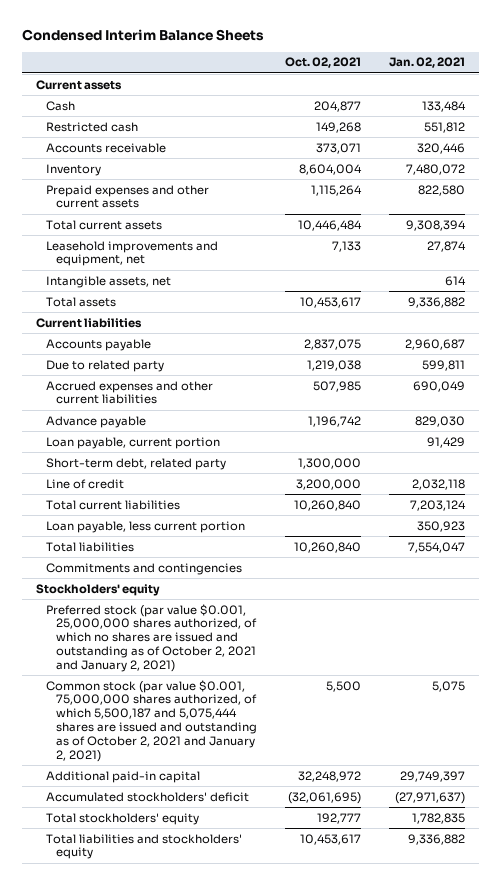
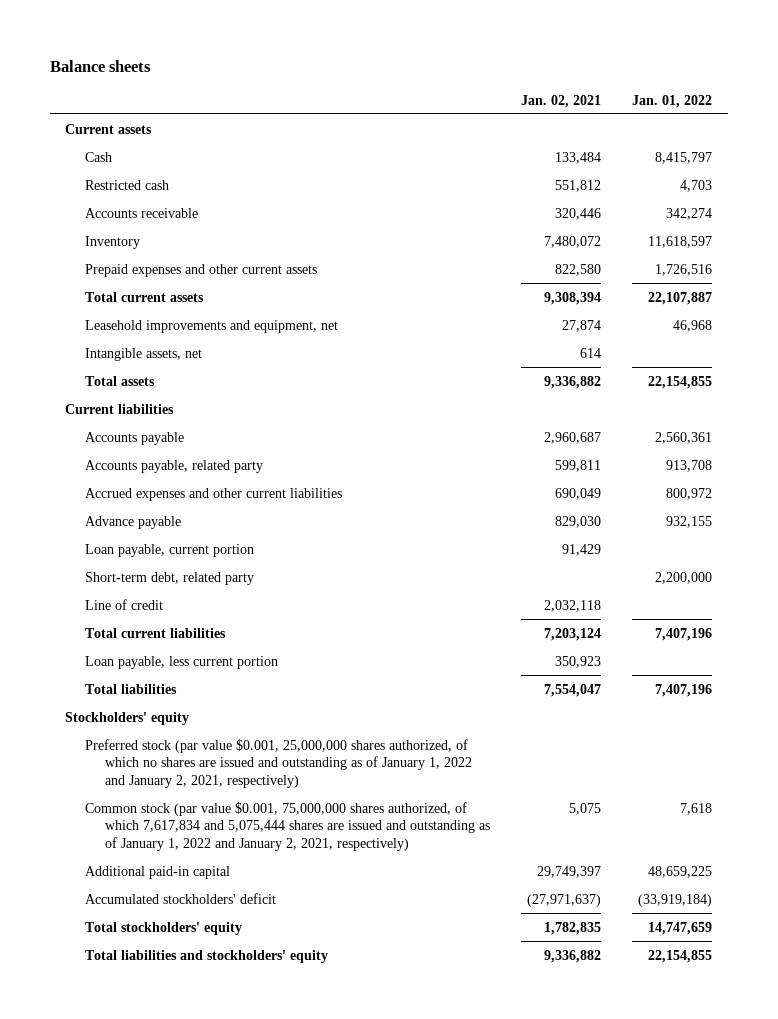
- Condensed Interim Balance Sheets
+ Balance sheets
- | Oct. 02, 2021 | Jan. 02, 2021
+ | Jan. 02, 2021 | Jan. 01, 2022
- Due to related party | 1,219,038 | 599,811
+ Accounts payable, related party | 599,811 | 913,708
- Commitments and contingencies
- Preferred stock (par value $0.001, 25,000,000 shares authorized, of which no shares are issued and outstanding as of October 2, 2021 and January 2, 2021)
- Common stock (par value $0.001, 75,000,000 shares authorized, of which 5,500,187 and 5,075,444 shares are issued and outstanding as of October 2, 2021 and January 2, 2021) | 5,500 | 5,075
+ Preferred stock (par value $0.001, 25,000,000 shares authorized, of which no shares are issued and outstanding as of January 1, 2022 and January 2, 2021, respectively)
+ Common stock (par value $0.001, 75,000,000 shares authorized, of which 7,617,834 and 5,075,444 shares are issued and outstanding as of January 1, 2022 and January 2, 2021, respectively) | 5,075 | 7,618

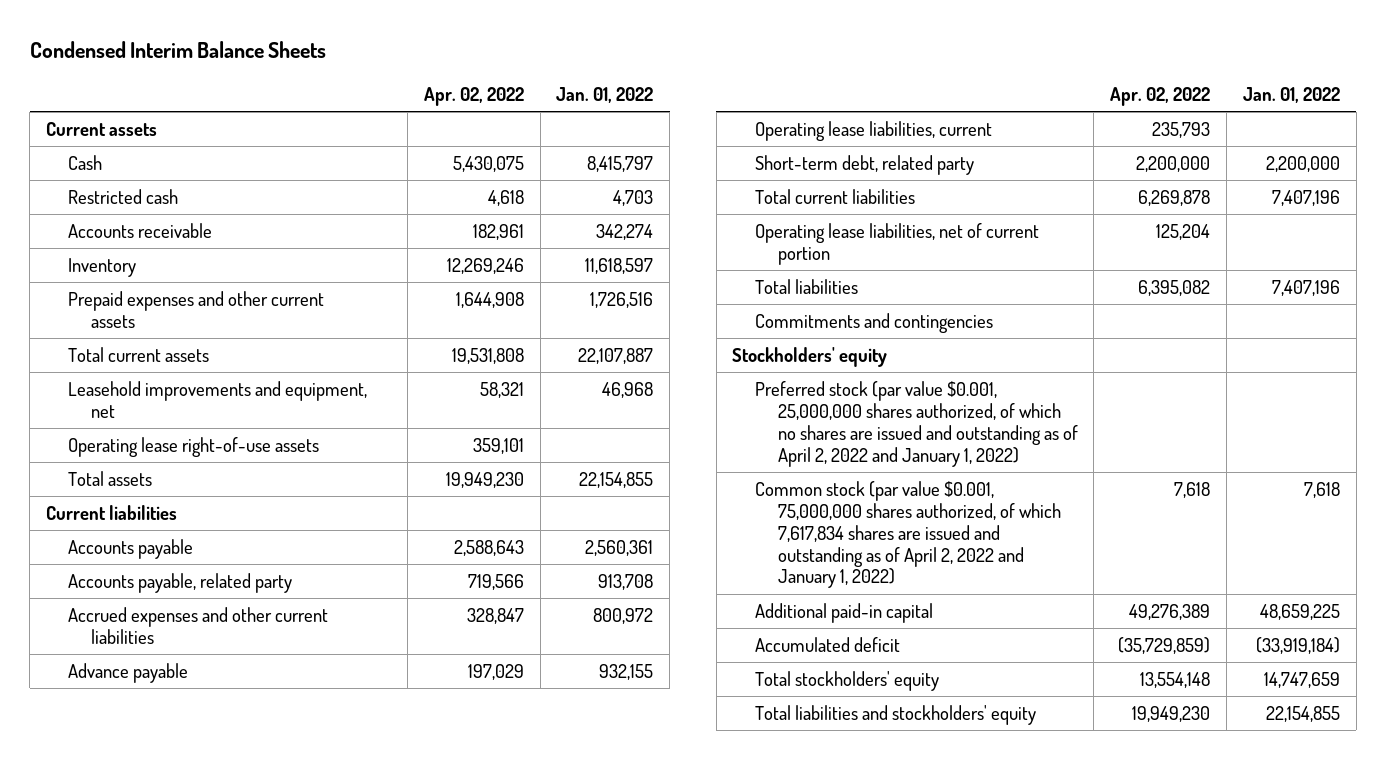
- Balance sheets
+ Condensed Interim Balance Sheets
- | Jan. 02, 2021 | Jan. 01, 2022
+ | Apr. 02, 2022 | Jan. 01, 2022
- Intangible assets, net | 614 |
+ Operating lease right-of-use assets | 359,101 |
- Loan payable, current portion | 91,429 |
+ Operating lease liabilities, current | 235,793 |
- Line of credit | 2,032,118 |
- Loan payable, less current portion | 350,923 |
+ Operating lease liabilities, net of current portion | 125,204 |
+ Commitments and contingencies
- Preferred stock (par value $0.001, 25,000,000 shares authorized, of which no shares are issued and outstanding as of January 1, 2022 and January 2, 2021, respectively)
- Common stock (par value $0.001, 75,000,000 shares authorized, of which 7,617,834 and 5,075,444 shares are issued and outstanding as of January 1, 2022 and January 2, 2021, respectively) | 5,075 | 7,618
+ Preferred stock (par value $0.001, 25,000,000 shares authorized, of which no shares are issued and outstanding as of April 2, 2022 and January 1, 2022)
+ Common stock (par value $0.001, 75,000,000 shares authorized, of which 7,617,834 shares are issued and outstanding as of April 2, 2022 and January 1, 2022) | 7,618 | 7,618
- Accumulated stockholders' deficit | (27,971,637) | (33,919,184)
+ Accumulated deficit | (35,729,859) | (33,919,184)

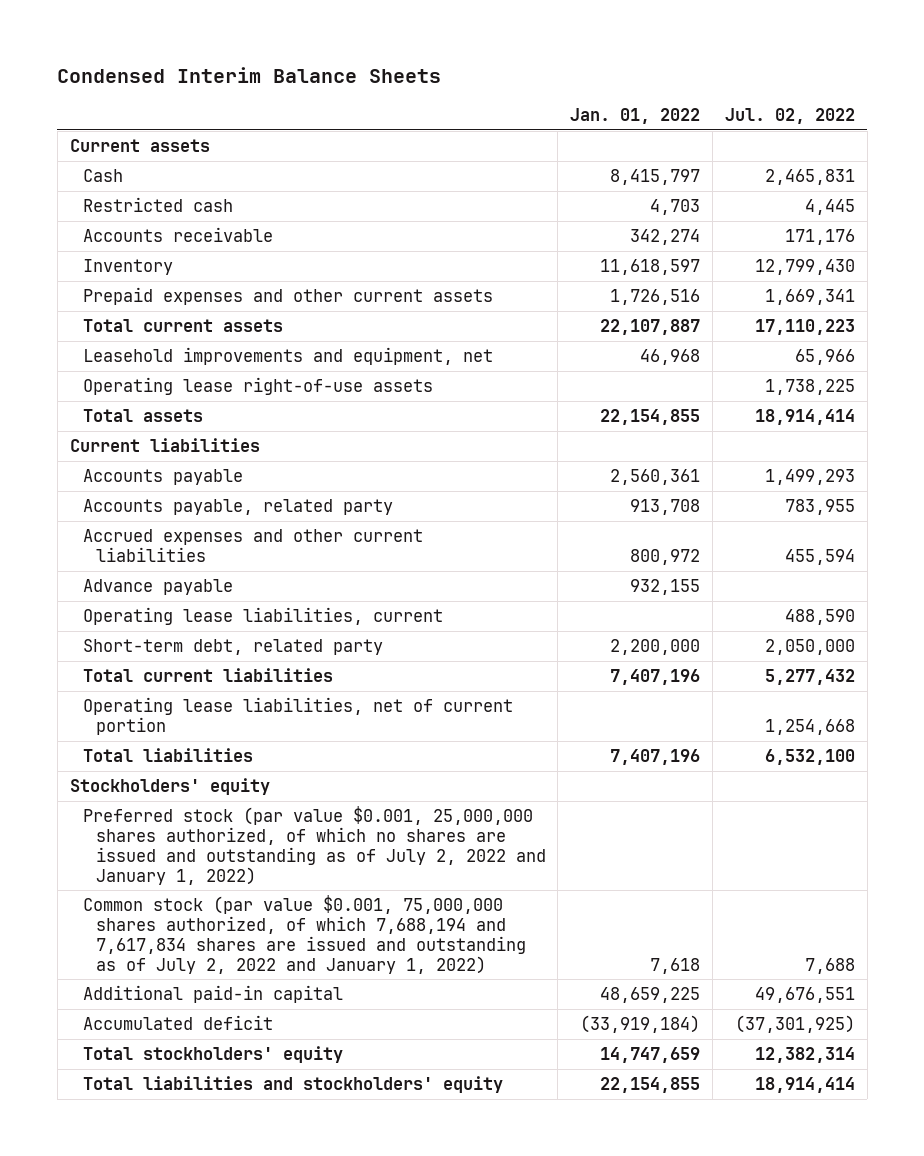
- | Apr. 02, 2022 | Jan. 01, 2022
+ | Jan. 01, 2022 | Jul. 02, 2022
- Commitments and contingencies
- Preferred stock (par value $0.001, 25,000,000 shares authorized, of which no shares are issued and outstanding as of April 2, 2022 and January 1, 2022)
- Common stock (par value $0.001, 75,000,000 shares authorized, of which 7,617,834 shares are issued and outstanding as of April 2, 2022 and January 1, 2022) | 7,618 | 7,618
+ Preferred stock (par value $0.001, 25,000,000 shares authorized, of which no shares are issued and outstanding as of July 2, 2022 and January 1, 2022)
+ Common stock (par value $0.001, 75,000,000 shares authorized, of which 7,688,194 and 7,617,834 shares are issued and outstanding as of July 2, 2022 and January 1, 2022) | 7,618 | 7,688

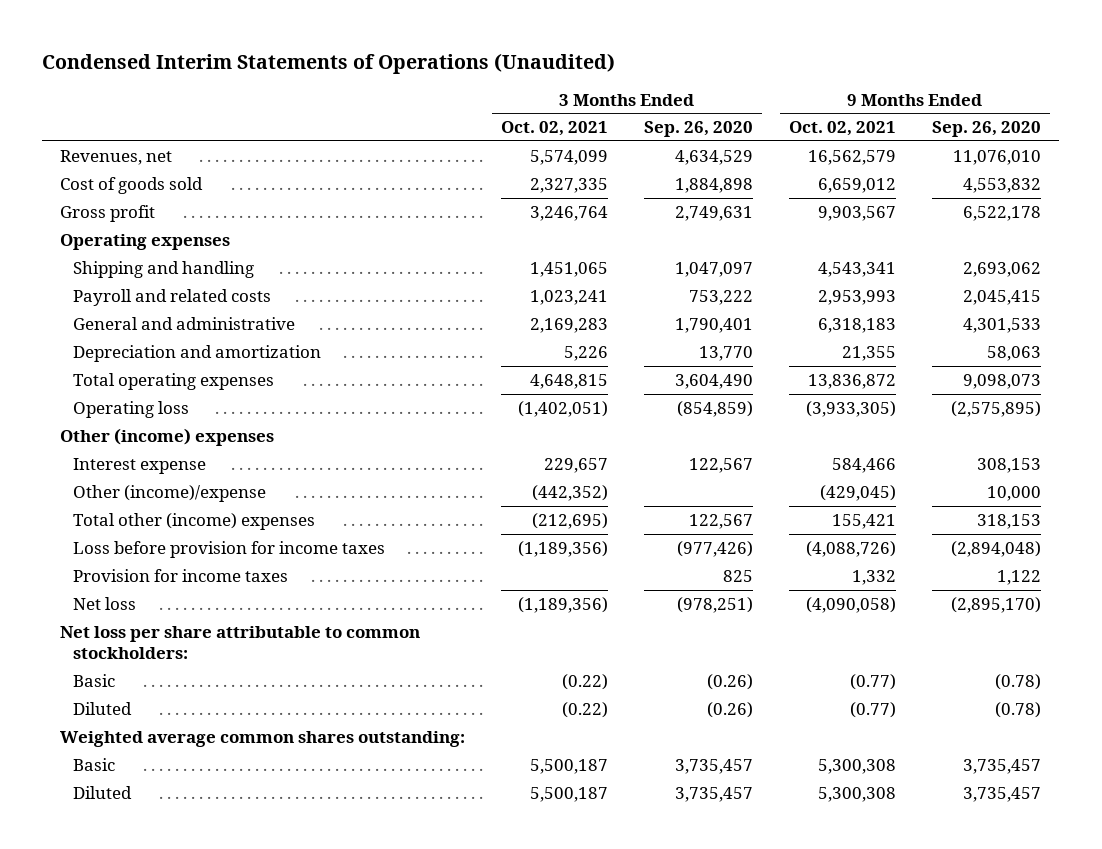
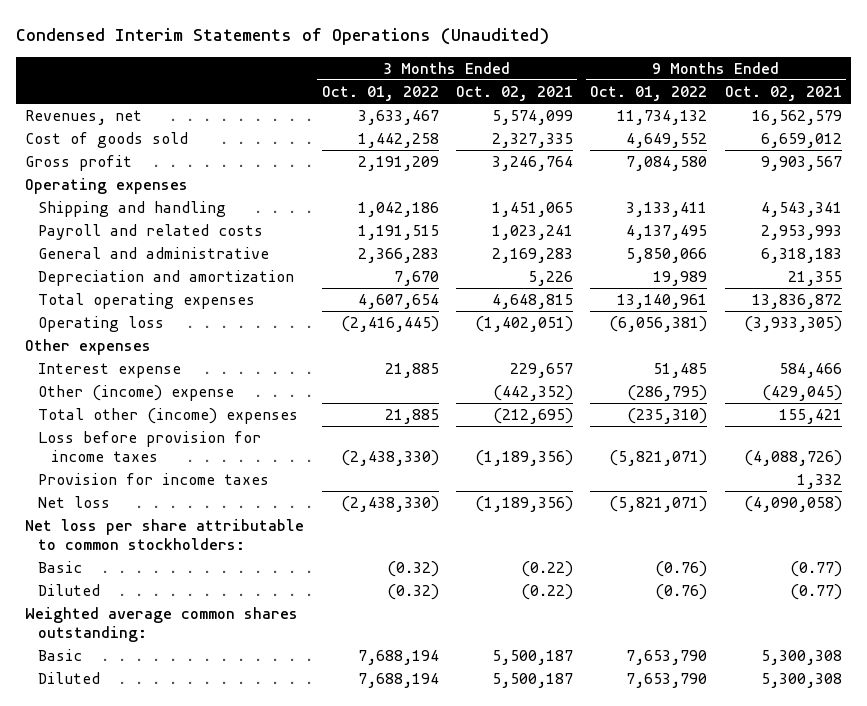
- | 3 Months Ended Oct. 02, 2021 | 3 Months Ended Sep. 26, 2020 | 9 Months Ended Oct. 02, 2021 | 9 Months Ended Sep. 26, 2020
+ | 3 Months Ended Oct. 01, 2022 | 3 Months Ended Oct. 02, 2021 | 9 Months Ended Oct. 01, 2022 | 9 Months Ended Oct. 02, 2021
- Other (income) expenses
+ Other expenses
- Other (income)/expense | (442,352) | | (429,045) | 10,000
+ Other (income) expense | | (442,352) | (286,795) | (429,045)

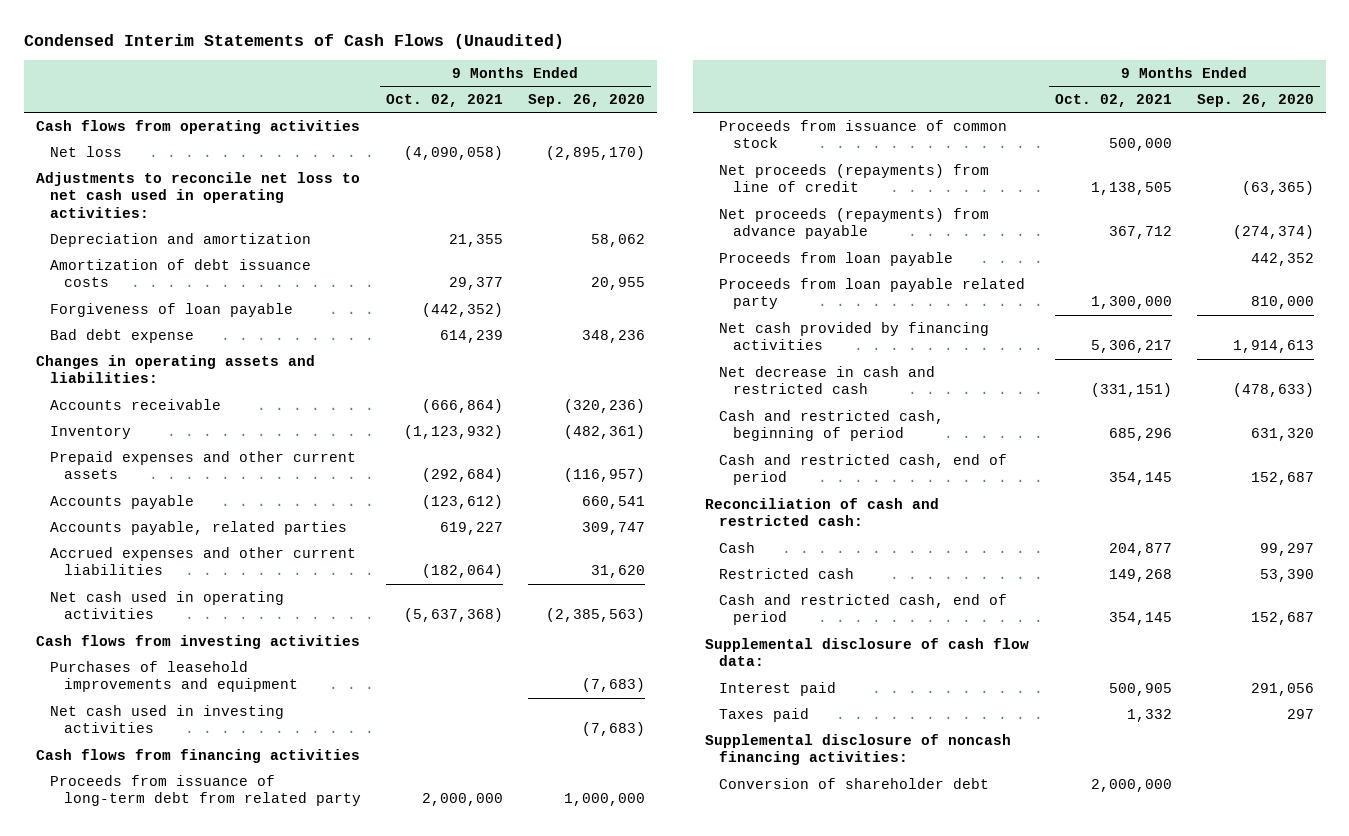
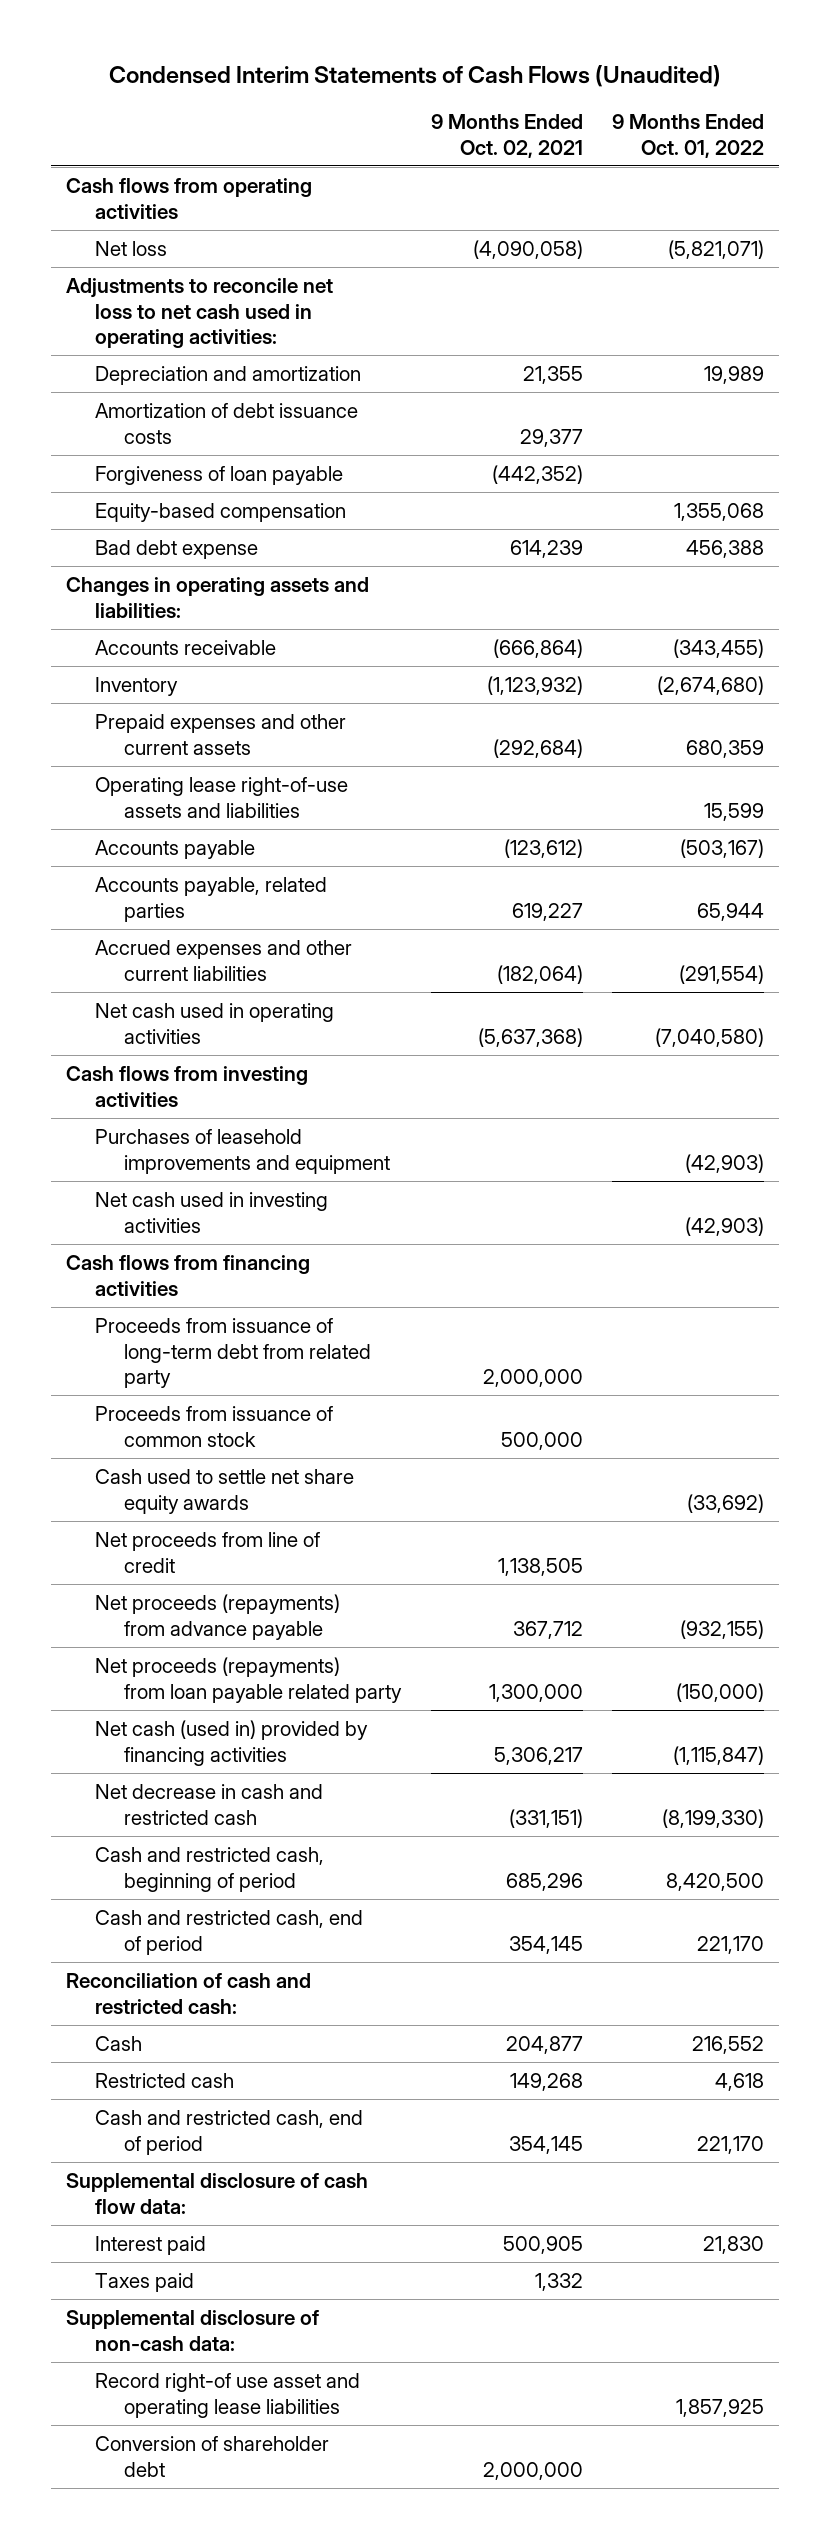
- | 9 Months Ended Oct. 02, 2021 | 9 Months Ended Sep. 26, 2020
+ | 9 Months Ended Oct. 02, 2021 | 9 Months Ended Oct. 01, 2022
+ Equity-based compensation | | 1,355,068
+ Operating lease right-of-use assets and liabilities | | 15,599
- Net proceeds (repayments) from line of credit | 1,138,505 | (63,365)
+ Cash used to settle net share equity awards | | (33,692)
+ Net proceeds from line of credit | 1,138,505 |
- Proceeds from loan payable | | 442,352
- Proceeds from loan payable related party | 1,300,000 | 810,000
- Net cash provided by financing activities | 5,306,217 | 1,914,613
+ Net proceeds (repayments) from loan payable related party | 1,300,000 | (150,000)
+ Net cash (used in) provided by financing activities | 5,306,217 | (1,115,847)
- Supplemental disclosure of noncash financing activities:
+ Supplemental disclosure of non-cash data:
+ Record right-of use asset and operating lease liabilities | | 1,857,925

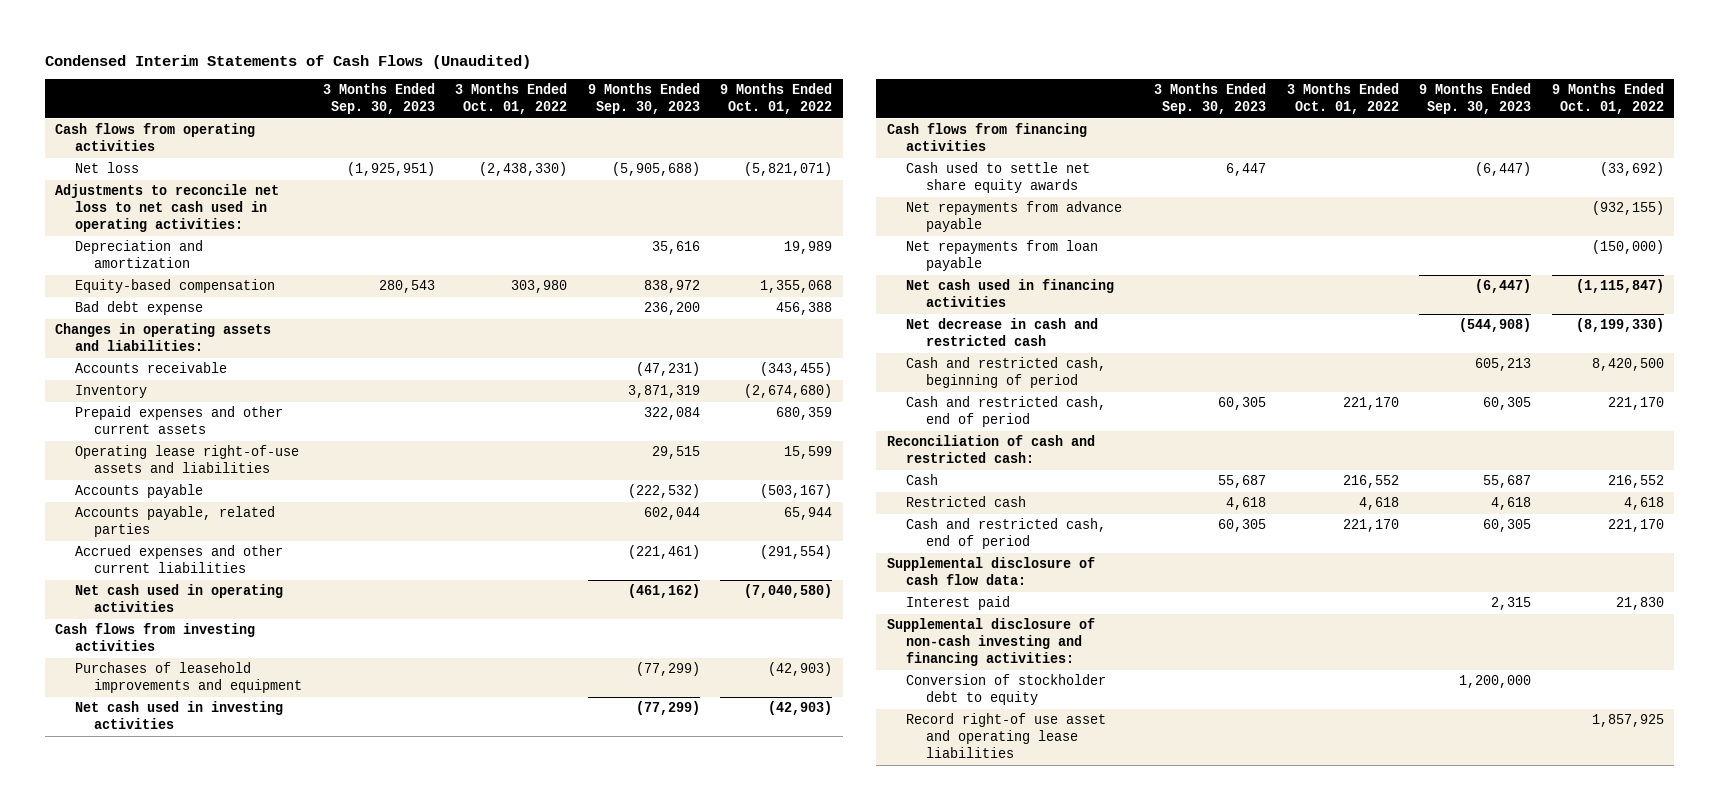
- | 9 Months Ended Oct. 02, 2021 | 9 Months Ended Oct. 01, 2022
+ | 3 Months Ended Sep. 30, 2023 | 3 Months Ended Oct. 01, 2022 | 9 Months Ended Sep. 30, 2023 | 9 Months Ended Oct. 01, 2022
- Amortization of debt issuance costs | 29,377 |
- Forgiveness of loan payable | (442,352) |
- Proceeds from issuance of long-term debt from related party | 2,000,000 |
- Proceeds from issuance of common stock | 500,000 |
- Net proceeds from line of credit | 1,138,505 |
- Net proceeds (repayments) from advance payable | 367,712 | (932,155)
- Net proceeds (repayments) from loan payable related party | 1,300,000 | (150,000)
- Net cash (used in) provided by financing activities | 5,306,217 | (1,115,847)
+ Net repayments from advance payable | | | | (932,155)
+ Net repayments from loan payable | | | | (150,000)
+ Net cash used in financing activities | | | (6,447) | (1,115,847)
- Taxes paid | 1,332 |
- Supplemental disclosure of non-cash data:
+ Supplemental disclosure of non-cash investing and financing activities:
+ Conversion of stockholder debt to equity | | | 1,200,000 |
- Conversion of shareholder debt | 2,000,000 |

